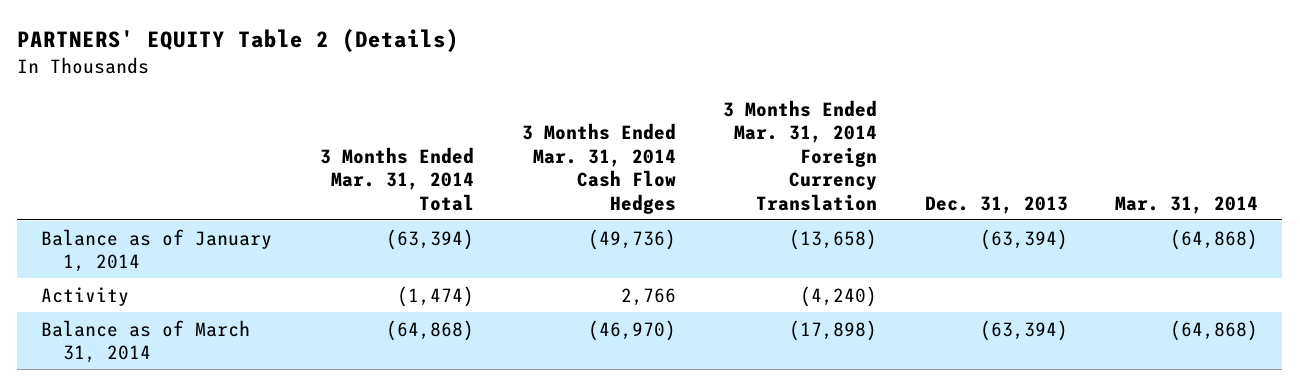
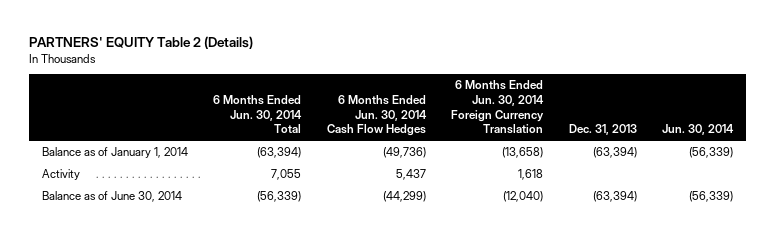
- | 3 Months Ended Mar. 31, 2014 Total | 3 Months Ended Mar. 31, 2014 Cash Flow Hedges | 3 Months Ended Mar. 31, 2014 Foreign Currency Translation | Dec. 31, 2013 | Mar. 31, 2014
+ | 6 Months Ended Jun. 30, 2014 Total | 6 Months Ended Jun. 30, 2014 Cash Flow Hedges | 6 Months Ended Jun. 30, 2014 Foreign Currency Translation | Dec. 31, 2013 | Jun. 30, 2014
- Balance as of March 31, 2014 | (64,868) | (46,970) | (17,898) | (63,394) | (64,868)
+ Balance as of June 30, 2014 | (56,339) | (44,299) | (12,040) | (63,394) | (56,339)

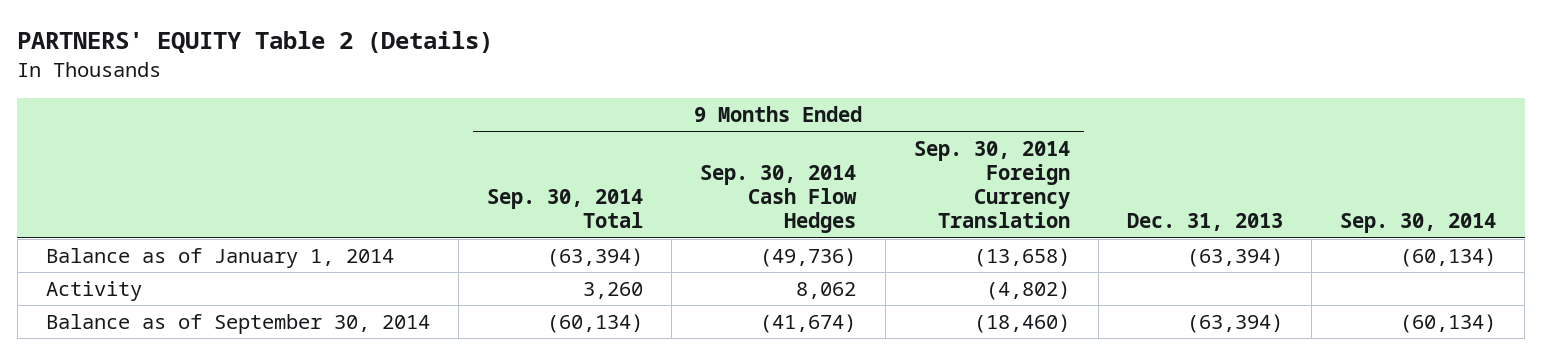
- | 6 Months Ended Jun. 30, 2014 Total | 6 Months Ended Jun. 30, 2014 Cash Flow Hedges | 6 Months Ended Jun. 30, 2014 Foreign Currency Translation | Dec. 31, 2013 | Jun. 30, 2014
+ | 9 Months Ended Sep. 30, 2014 Total | 9 Months Ended Sep. 30, 2014 Cash Flow Hedges | 9 Months Ended Sep. 30, 2014 Foreign Currency Translation | Dec. 31, 2013 | Sep. 30, 2014
- Balance as of June 30, 2014 | (56,339) | (44,299) | (12,040) | (63,394) | (56,339)
+ Balance as of September 30, 2014 | (60,134) | (41,674) | (18,460) | (63,394) | (60,134)

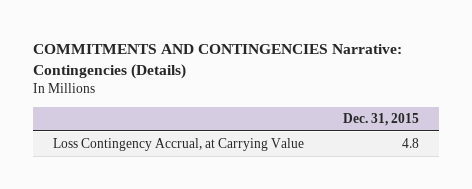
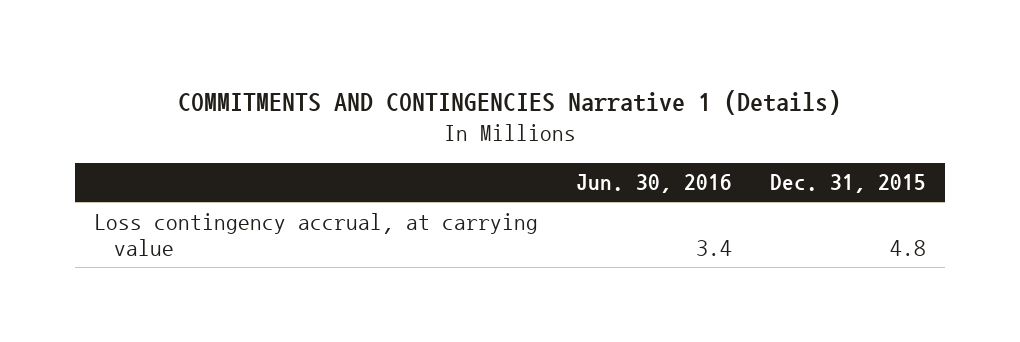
- COMMITMENTS AND CONTINGENCIES Narrative: Contingencies (Details)
+ COMMITMENTS AND CONTINGENCIES Narrative 1 (Details)
- | Dec. 31, 2015
+ | Jun. 30, 2016 | Dec. 31, 2015
- Loss Contingency Accrual, at Carrying Value | 4.8
+ Loss contingency accrual, at carrying value | 3.4 | 4.8

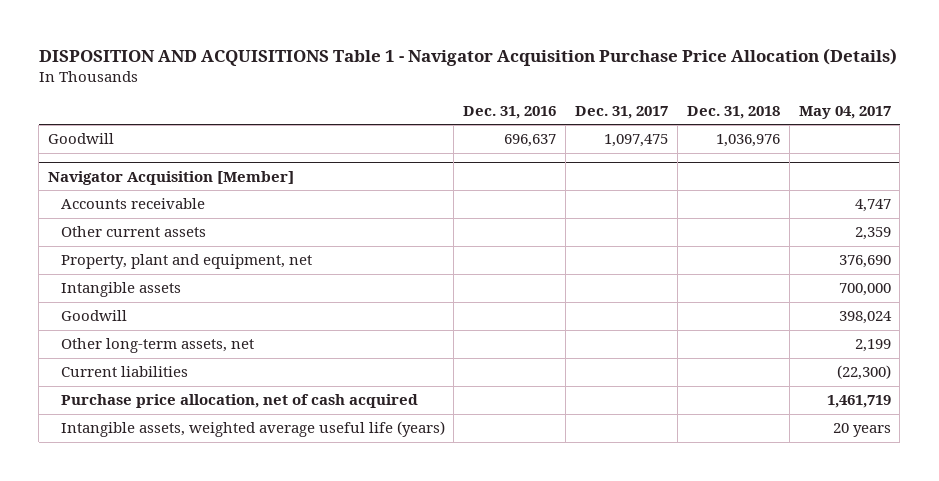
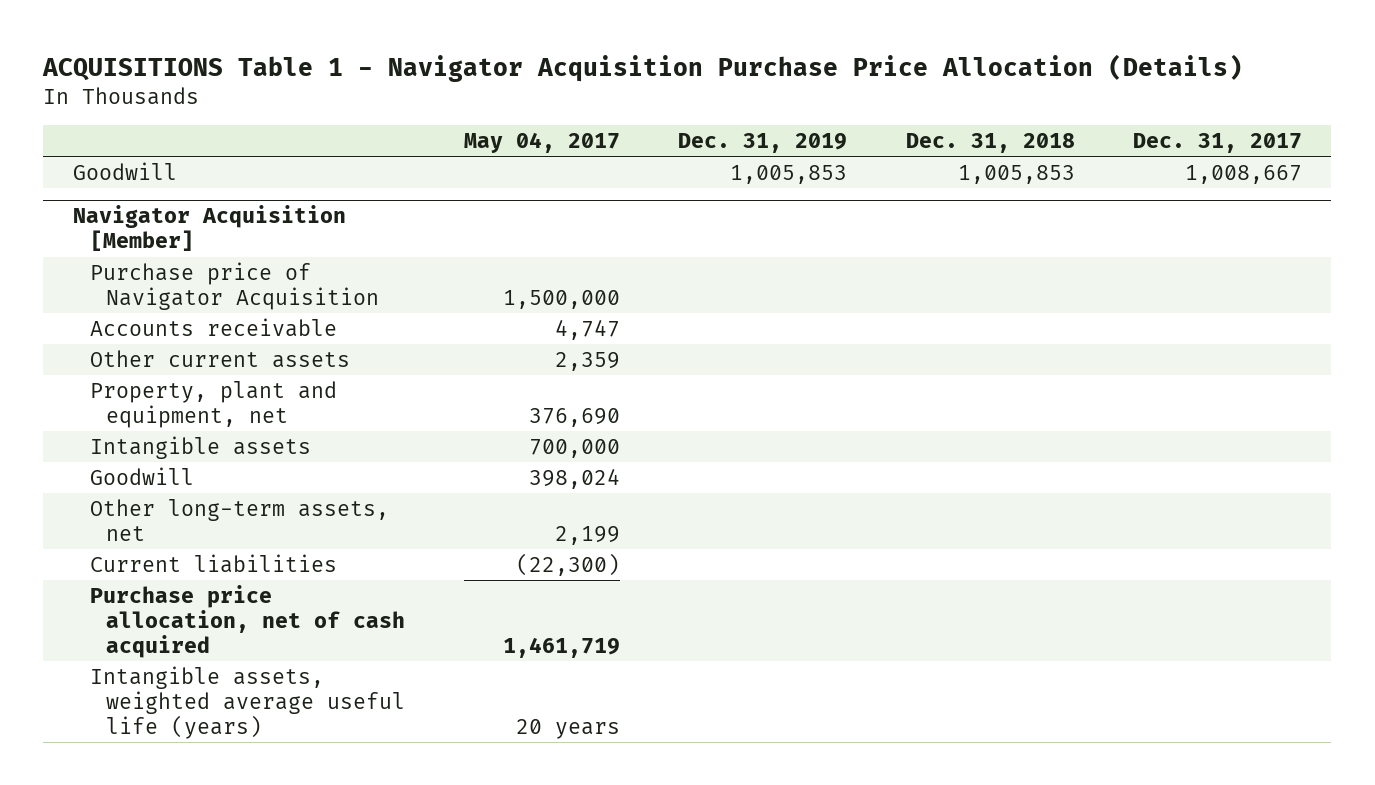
- DISPOSITION AND ACQUISITIONS Table 1 - Navigator Acquisition Purchase Price Allocation (Details)
+ ACQUISITIONS Table 1 - Navigator Acquisition Purchase Price Allocation (Details)
- | Dec. 31, 2016 | Dec. 31, 2017 | Dec. 31, 2018 | May 04, 2017
+ | May 04, 2017 | Dec. 31, 2019 | Dec. 31, 2018 | Dec. 31, 2017
- Goodwill | 696,637 | 1,097,475 | 1,036,976 |
+ Goodwill | | 1,005,853 | 1,005,853 | 1,008,667
@ Navigator Acquisition [Member]
+ Purchase price of Navigator Acquisition | 1,500,000 | | |

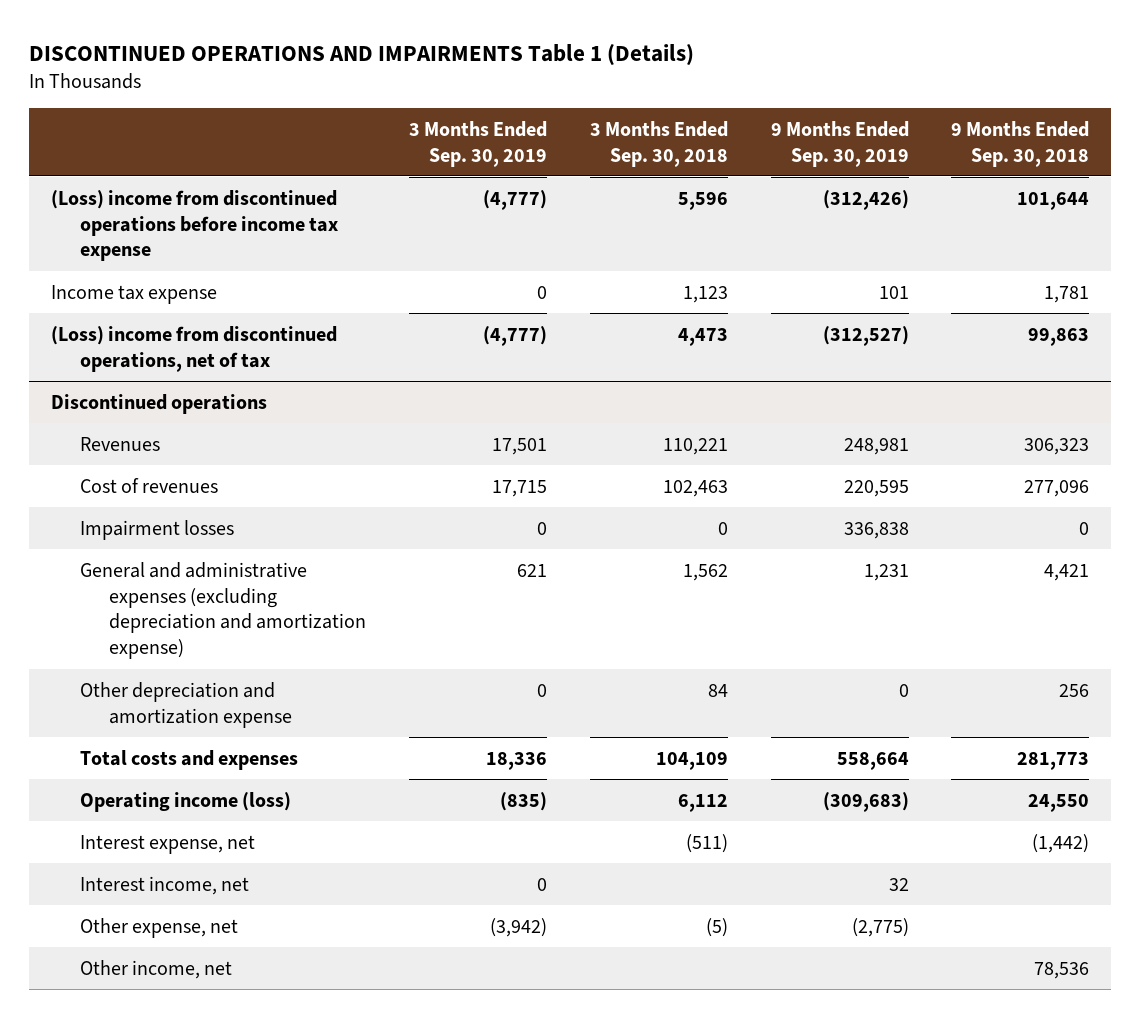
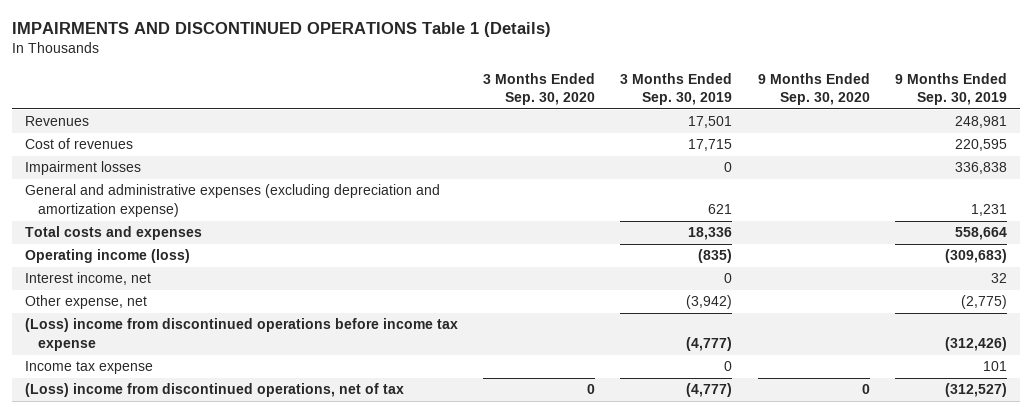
- DISCONTINUED OPERATIONS AND IMPAIRMENTS Table 1 (Details)
+ IMPAIRMENTS AND DISCONTINUED OPERATIONS Table 1 (Details)
- | 3 Months Ended Sep. 30, 2019 | 3 Months Ended Sep. 30, 2018 | 9 Months Ended Sep. 30, 2019 | 9 Months Ended Sep. 30, 2018
+ | 3 Months Ended Sep. 30, 2020 | 3 Months Ended Sep. 30, 2019 | 9 Months Ended Sep. 30, 2020 | 9 Months Ended Sep. 30, 2019
- Discontinued operations
- Other depreciation and amortization expense | 0 | 84 | 0 | 256
- Interest expense, net | | (511) | | (1,442)
- Other income, net | | | | 78,536
moved down: (Loss) income from discontinued operations before income tax expense | | (4,777) | | (312,426)
moved down: Income tax expense | | 0 | | 101
moved down: (Loss) income from discontinued operations, net of tax | 0 | (4,777) | 0 | (312,527)

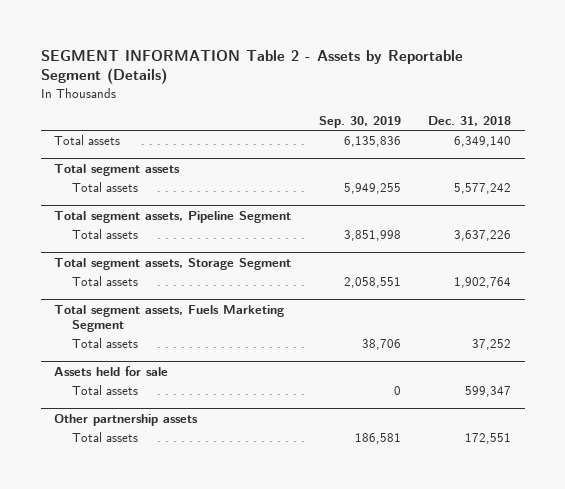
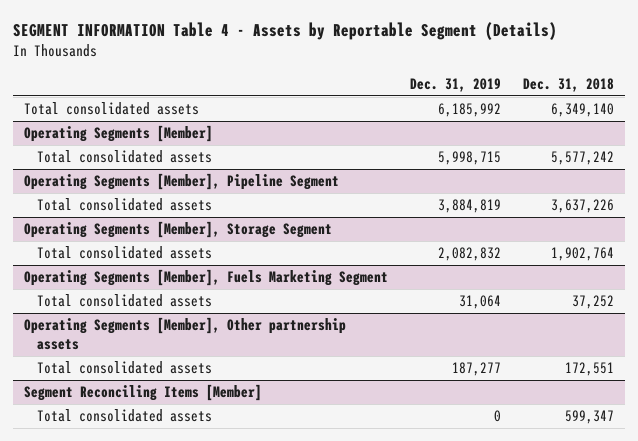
- SEGMENT INFORMATION Table 2 - Assets by Reportable Segment (Details)
+ SEGMENT INFORMATION Table 4 - Assets by Reportable Segment (Details)
- | Sep. 30, 2019 | Dec. 31, 2018
+ | Dec. 31, 2019 | Dec. 31, 2018
- Total assets | 6,135,836 | 6,349,140
- Total segment assets
- Total assets | 5,949,255 | 5,577,242
- Total segment assets, Pipeline Segment
- Total assets | 3,851,998 | 3,637,226
- Total segment assets, Storage Segment
- Total assets | 2,058,551 | 1,902,764
- Total segment assets, Fuels Marketing Segment
- Total assets | 38,706 | 37,252
- Assets held for sale
- Total assets | 0 | 599,347
- Other partnership assets
- Total assets | 186,581 | 172,551
+ Total consolidated assets | 6,185,992 | 6,349,140
+ Operating Segments [Member]
+ Total consolidated assets | 5,998,715 | 5,577,242
+ Operating Segments [Member], Pipeline Segment
+ Total consolidated assets | 3,884,819 | 3,637,226
+ Operating Segments [Member], Storage Segment
+ Total consolidated assets | 2,082,832 | 1,902,764
+ Operating Segments [Member], Fuels Marketing Segment
+ Total consolidated assets | 31,064 | 37,252
+ Operating Segments [Member], Other partnership assets
+ Total consolidated assets | 187,277 | 172,551
+ Segment Reconciling Items [Member]
+ Total consolidated assets | 0 | 599,347

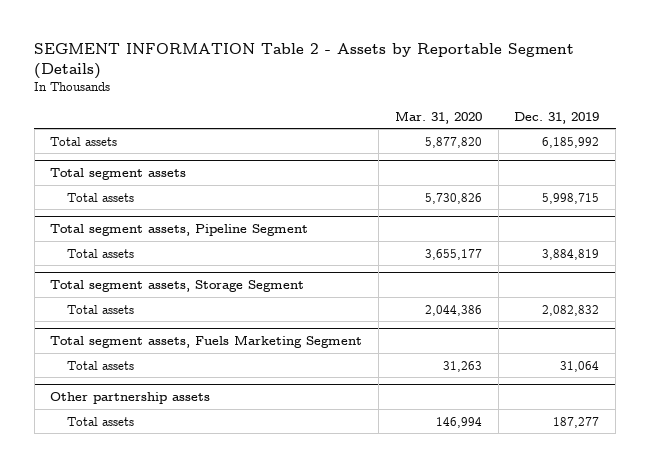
- SEGMENT INFORMATION Table 4 - Assets by Reportable Segment (Details)
+ SEGMENT INFORMATION Table 2 - Assets by Reportable Segment (Details)
- | Dec. 31, 2019 | Dec. 31, 2018
+ | Mar. 31, 2020 | Dec. 31, 2019
- Total consolidated assets | 6,185,992 | 6,349,140
- Operating Segments [Member]
- Total consolidated assets | 5,998,715 | 5,577,242
- Operating Segments [Member], Pipeline Segment
- Total consolidated assets | 3,884,819 | 3,637,226
- Operating Segments [Member], Storage Segment
- Total consolidated assets | 2,082,832 | 1,902,764
- Operating Segments [Member], Fuels Marketing Segment
- Total consolidated assets | 31,064 | 37,252
- Operating Segments [Member], Other partnership assets
- Total consolidated assets | 187,277 | 172,551
- Segment Reconciling Items [Member]
- Total consolidated assets | 0 | 599,347
+ Total assets | 5,877,820 | 6,185,992
+ Total segment assets
+ Total assets | 5,730,826 | 5,998,715
+ Total segment assets, Pipeline Segment
+ Total assets | 3,655,177 | 3,884,819
+ Total segment assets, Storage Segment
+ Total assets | 2,044,386 | 2,082,832
+ Total segment assets, Fuels Marketing Segment
+ Total assets | 31,263 | 31,064
+ Other partnership assets
+ Total assets | 146,994 | 187,277

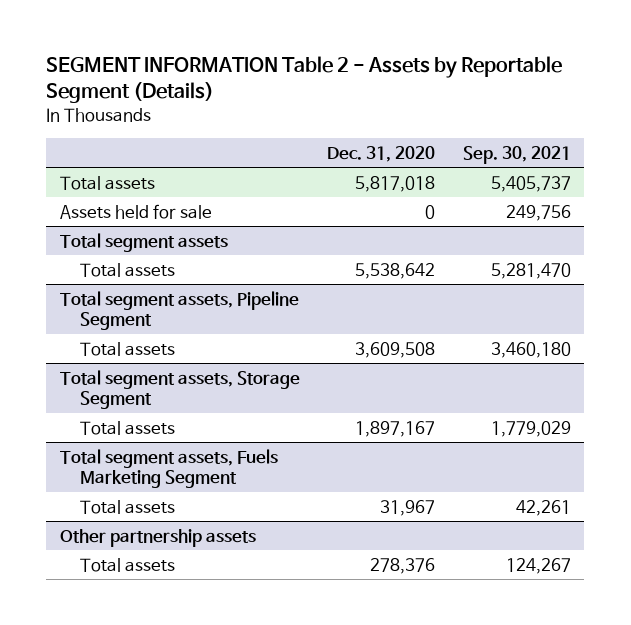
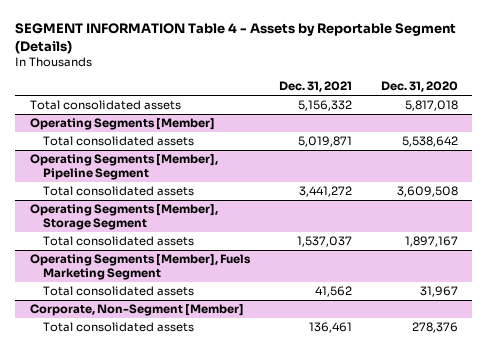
- SEGMENT INFORMATION Table 2 - Assets by Reportable Segment (Details)
+ SEGMENT INFORMATION Table 4 - Assets by Reportable Segment (Details)
- | Dec. 31, 2020 | Sep. 30, 2021
+ | Dec. 31, 2021 | Dec. 31, 2020
- Total assets | 5,817,018 | 5,405,737
- Assets held for sale | 0 | 249,756
- Total segment assets
- Total assets | 5,538,642 | 5,281,470
- Total segment assets, Pipeline Segment
- Total assets | 3,609,508 | 3,460,180
- Total segment assets, Storage Segment
- Total assets | 1,897,167 | 1,779,029
- Total segment assets, Fuels Marketing Segment
- Total assets | 31,967 | 42,261
- Other partnership assets
- Total assets | 278,376 | 124,267
+ Total consolidated assets | 5,156,332 | 5,817,018
+ Operating Segments [Member]
+ Total consolidated assets | 5,019,871 | 5,538,642
+ Operating Segments [Member], Pipeline Segment
+ Total consolidated assets | 3,441,272 | 3,609,508
+ Operating Segments [Member], Storage Segment
+ Total consolidated assets | 1,537,037 | 1,897,167
+ Operating Segments [Member], Fuels Marketing Segment
+ Total consolidated assets | 41,562 | 31,967
+ Corporate, Non-Segment [Member]
+ Total consolidated assets | 136,461 | 278,376

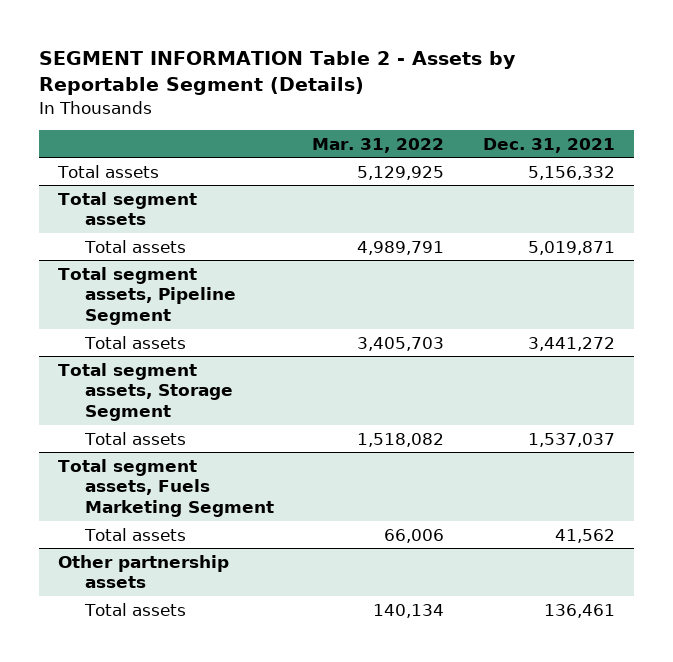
- SEGMENT INFORMATION Table 4 - Assets by Reportable Segment (Details)
+ SEGMENT INFORMATION Table 2 - Assets by Reportable Segment (Details)
- | Dec. 31, 2021 | Dec. 31, 2020
+ | Mar. 31, 2022 | Dec. 31, 2021
- Total consolidated assets | 5,156,332 | 5,817,018
- Operating Segments [Member]
- Total consolidated assets | 5,019,871 | 5,538,642
- Operating Segments [Member], Pipeline Segment
- Total consolidated assets | 3,441,272 | 3,609,508
- Operating Segments [Member], Storage Segment
- Total consolidated assets | 1,537,037 | 1,897,167
- Operating Segments [Member], Fuels Marketing Segment
- Total consolidated assets | 41,562 | 31,967
- Corporate, Non-Segment [Member]
- Total consolidated assets | 136,461 | 278,376
+ Total assets | 5,129,925 | 5,156,332
+ Total segment assets
+ Total assets | 4,989,791 | 5,019,871
+ Total segment assets, Pipeline Segment
+ Total assets | 3,405,703 | 3,441,272
+ Total segment assets, Storage Segment
+ Total assets | 1,518,082 | 1,537,037
+ Total segment assets, Fuels Marketing Segment
+ Total assets | 66,006 | 41,562
+ Other partnership assets
+ Total assets | 140,134 | 136,461

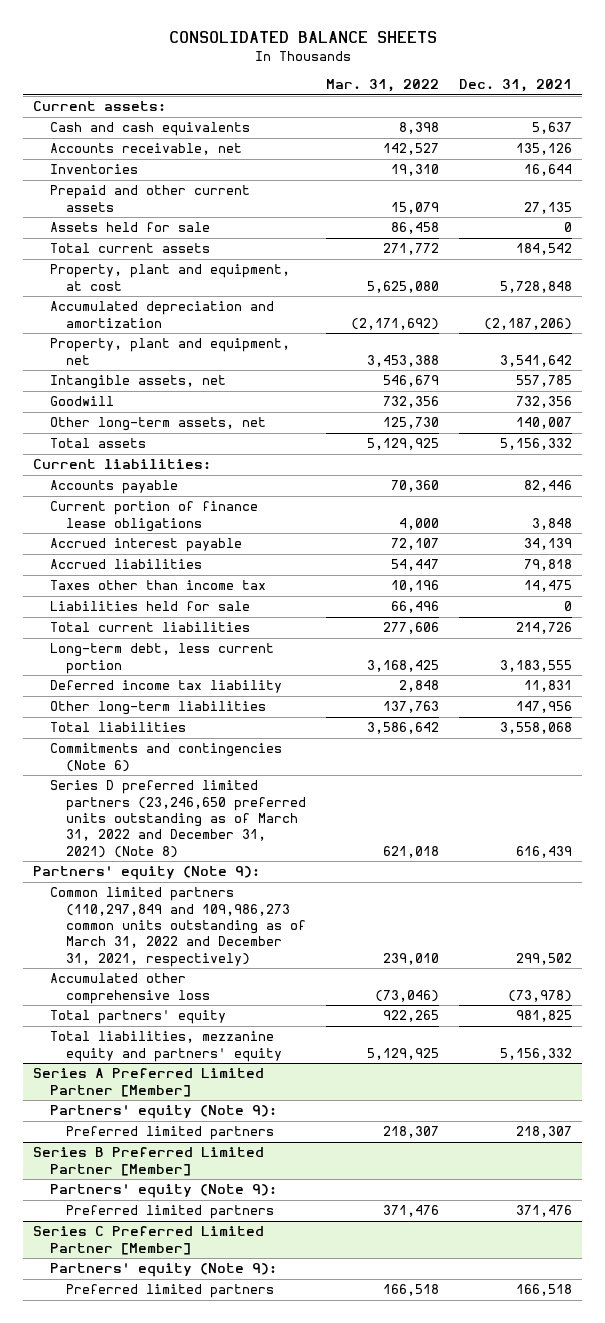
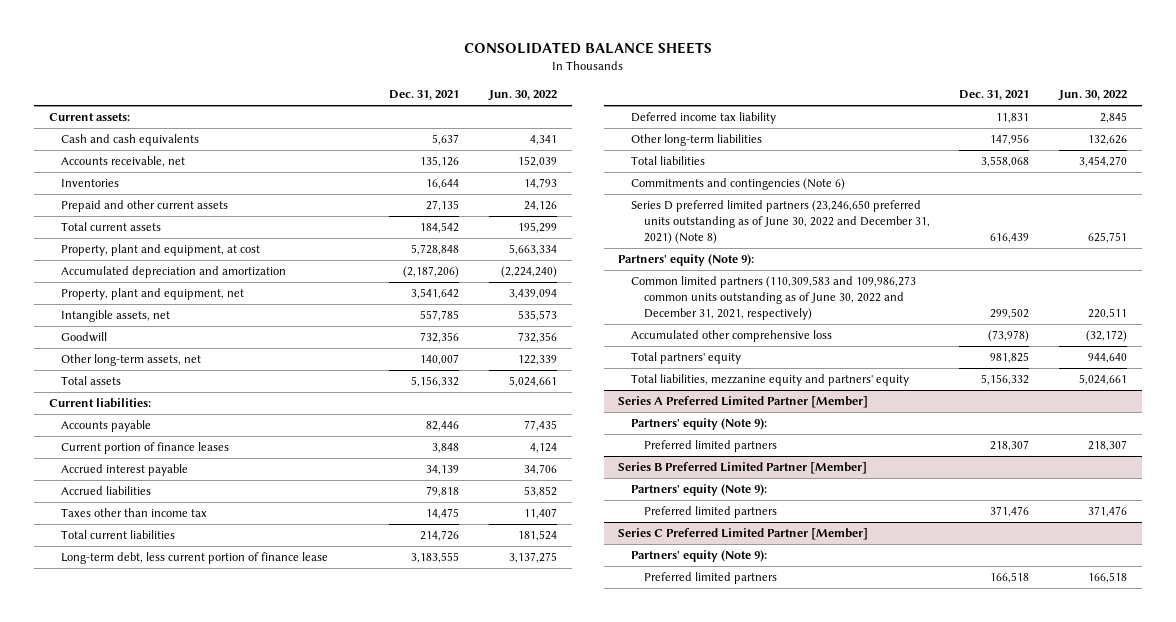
- | Mar. 31, 2022 | Dec. 31, 2021
+ | Dec. 31, 2021 | Jun. 30, 2022
- Assets held for sale | 86,458 | 0
- Current portion of finance lease obligations | 4,000 | 3,848
+ Current portion of finance leases | 3,848 | 4,124
- Liabilities held for sale | 66,496 | 0
- Long-term debt, less current portion | 3,168,425 | 3,183,555
+ Long-term debt, less current portion of finance lease | 3,183,555 | 3,137,275
- Series D preferred limited partners (23,246,650 preferred units outstanding as of March 31, 2022 and December 31, 2021) (Note 8) | 621,018 | 616,439
+ Series D preferred limited partners (23,246,650 preferred units outstanding as of June 30, 2022 and December 31, 2021) (Note 8) | 616,439 | 625,751
- Common limited partners (110,297,849 and 109,986,273 common units outstanding as of March 31, 2022 and December 31, 2021, respectively) | 239,010 | 299,502
+ Common limited partners (110,309,583 and 109,986,273 common units outstanding as of June 30, 2022 and December 31, 2021, respectively) | 299,502 | 220,511

